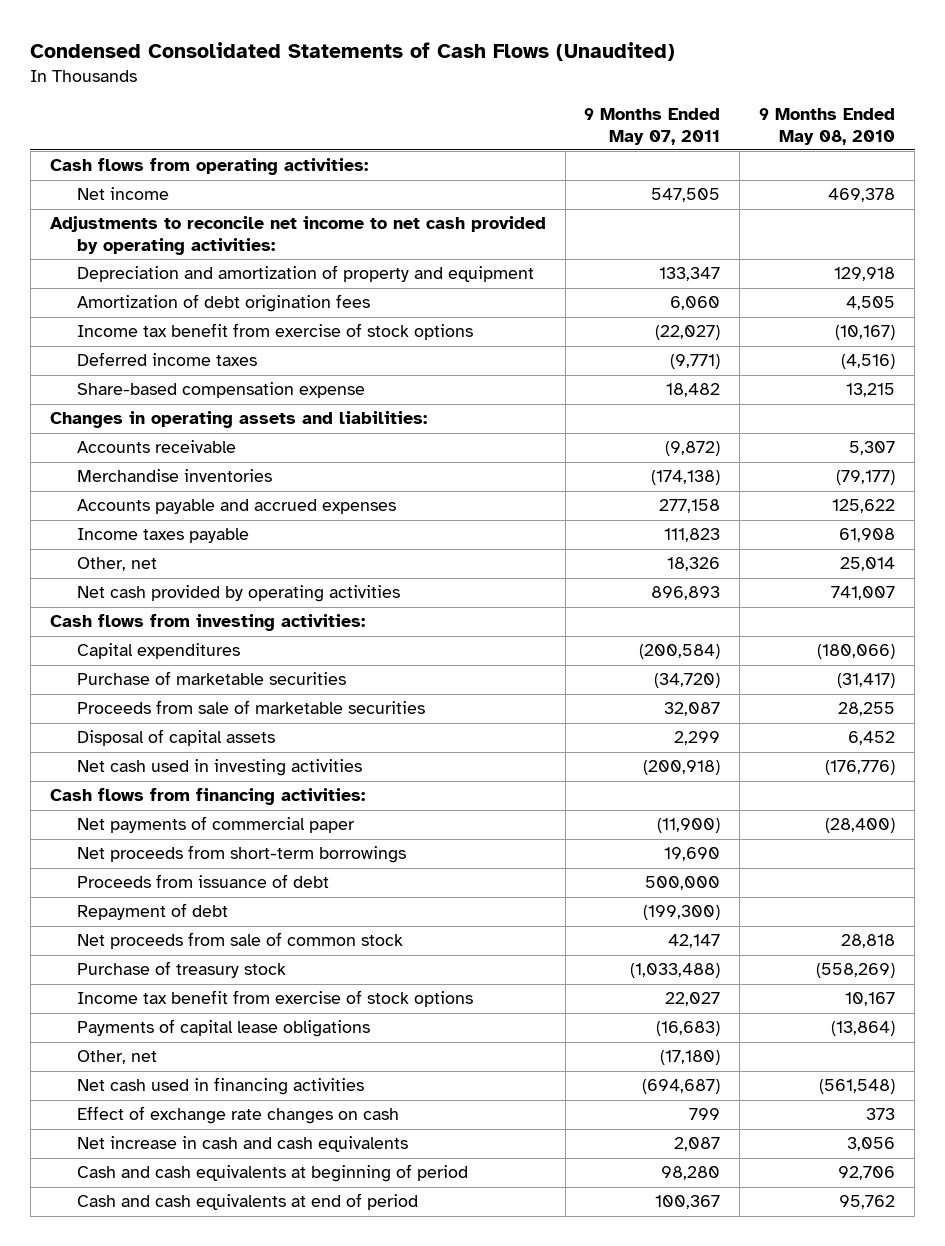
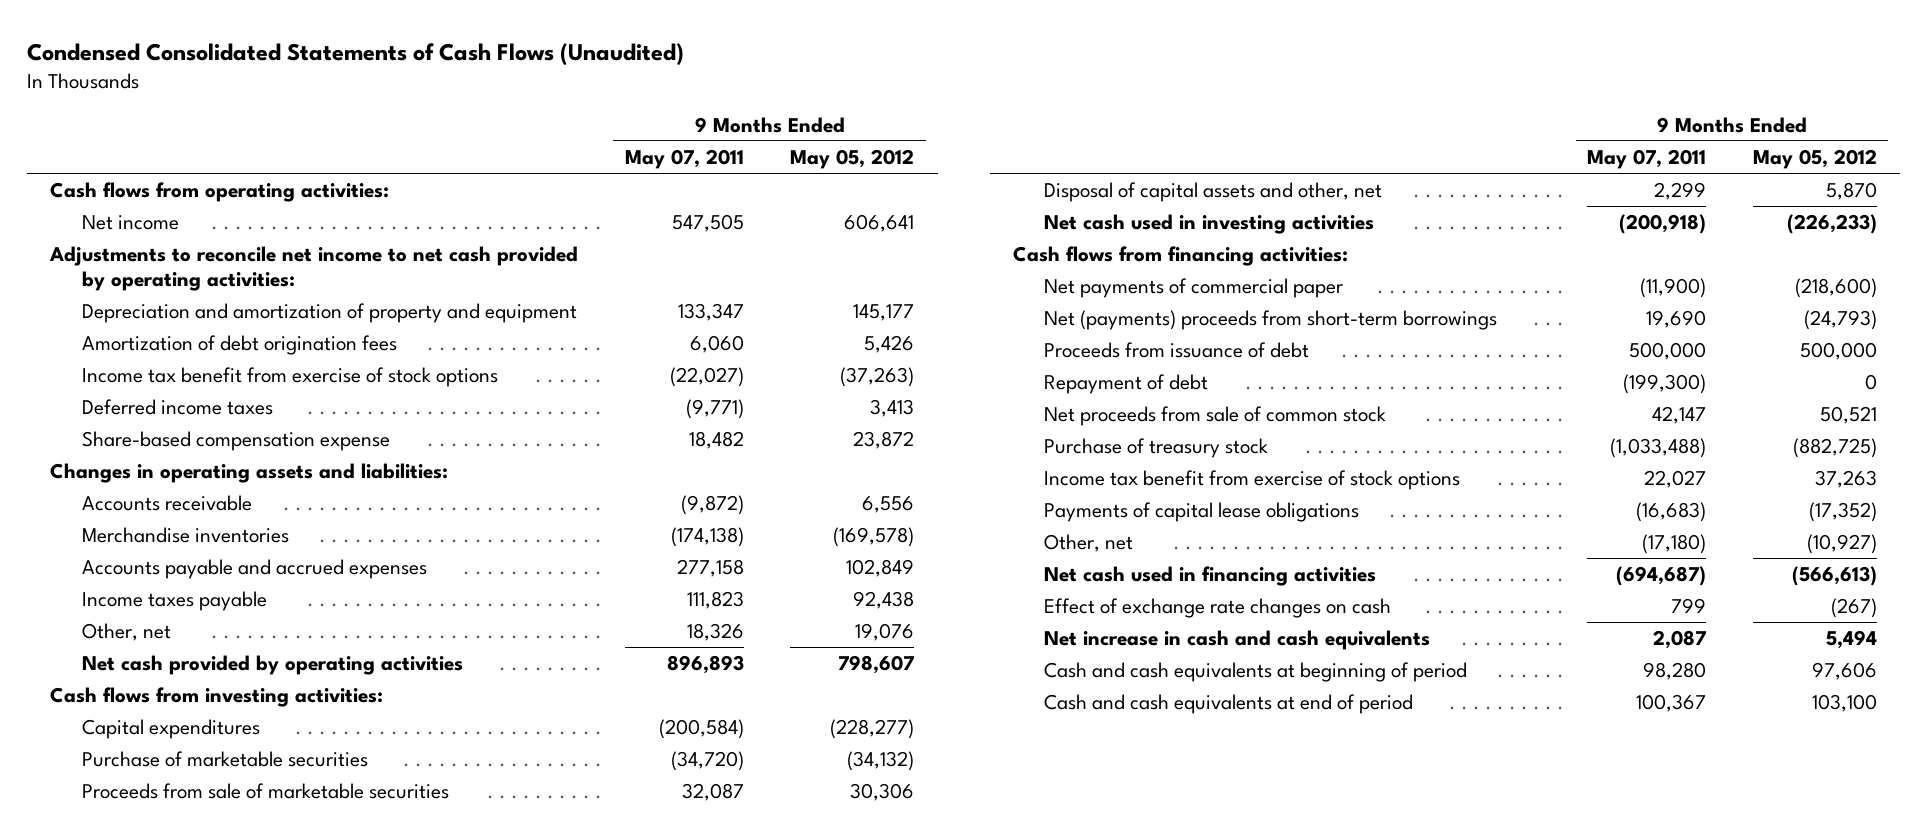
- | 9 Months Ended May 07, 2011 | 9 Months Ended May 08, 2010
+ | 9 Months Ended May 07, 2011 | 9 Months Ended May 05, 2012
- Disposal of capital assets | 2,299 | 6,452
+ Disposal of capital assets and other, net | 2,299 | 5,870
- Net proceeds from short-term borrowings | 19,690 |
+ Net (payments) proceeds from short-term borrowings | 19,690 | (24,793)

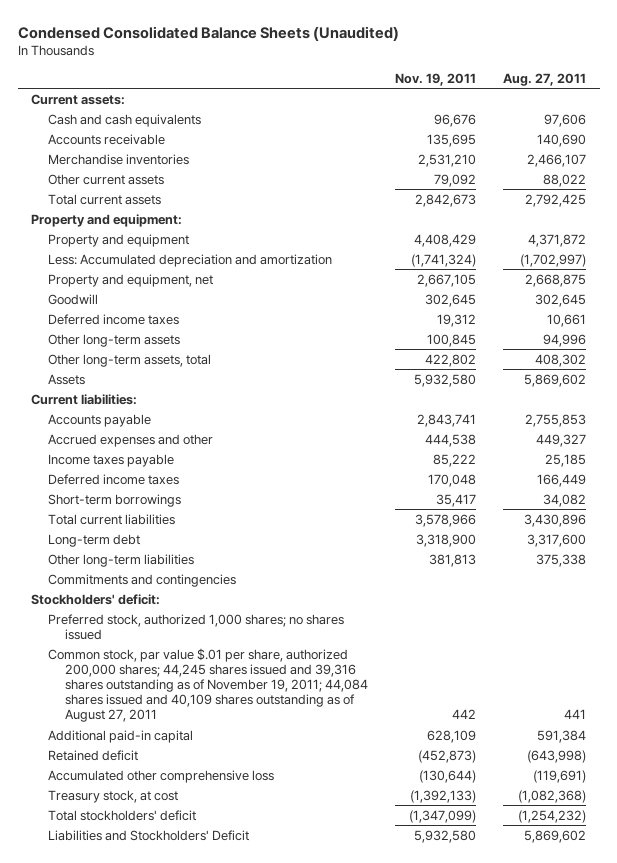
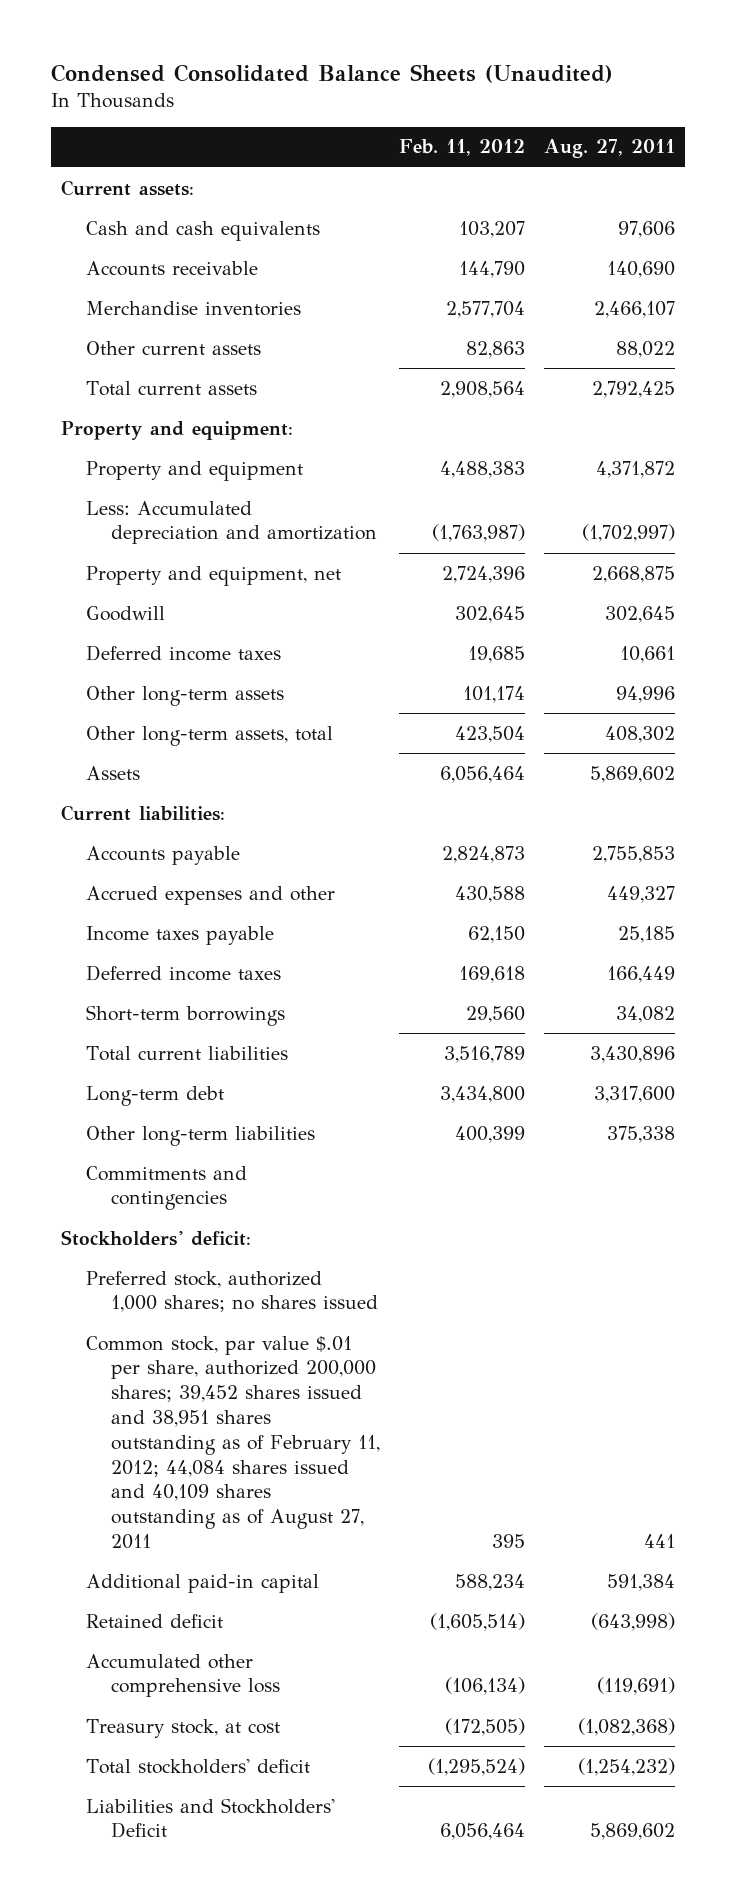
- | Nov. 19, 2011 | Aug. 27, 2011
+ | Feb. 11, 2012 | Aug. 27, 2011
- Common stock, par value $.01 per share, authorized 200,000 shares; 44,245 shares issued and 39,316 shares outstanding as of November 19, 2011; 44,084 shares issued and 40,109 shares outstanding as of August 27, 2011 | 442 | 441
+ Common stock, par value $.01 per share, authorized 200,000 shares; 39,452 shares issued and 38,951 shares outstanding as of February 11, 2012; 44,084 shares issued and 40,109 shares outstanding as of August 27, 2011 | 395 | 441

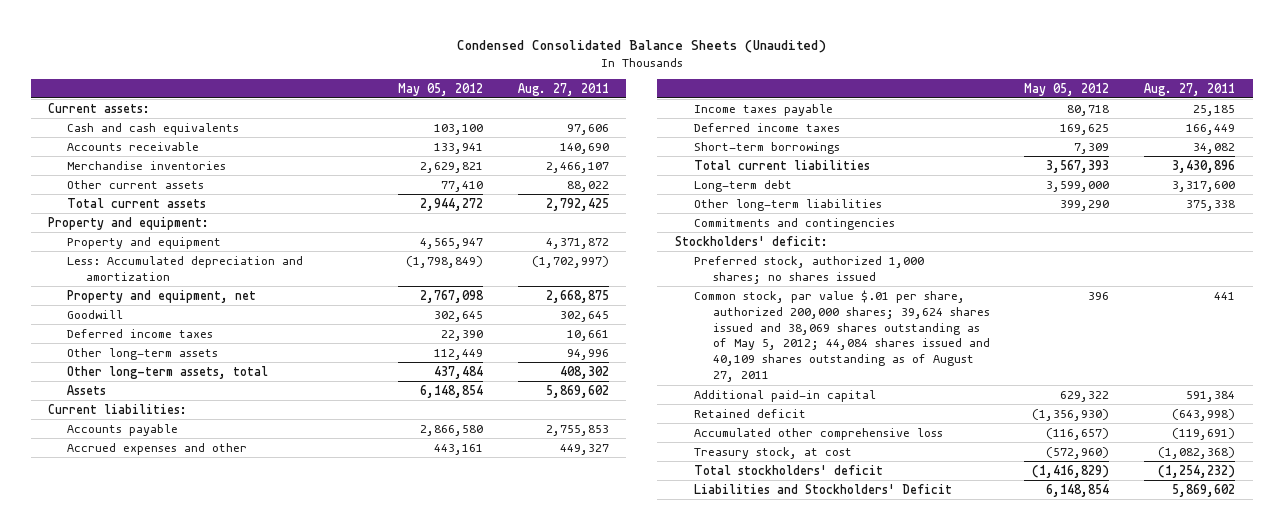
- | Feb. 11, 2012 | Aug. 27, 2011
+ | May 05, 2012 | Aug. 27, 2011
- Common stock, par value $.01 per share, authorized 200,000 shares; 39,452 shares issued and 38,951 shares outstanding as of February 11, 2012; 44,084 shares issued and 40,109 shares outstanding as of August 27, 2011 | 395 | 441
+ Common stock, par value $.01 per share, authorized 200,000 shares; 39,624 shares issued and 38,069 shares outstanding as of May 5, 2012; 44,084 shares issued and 40,109 shares outstanding as of August 27, 2011 | 396 | 441

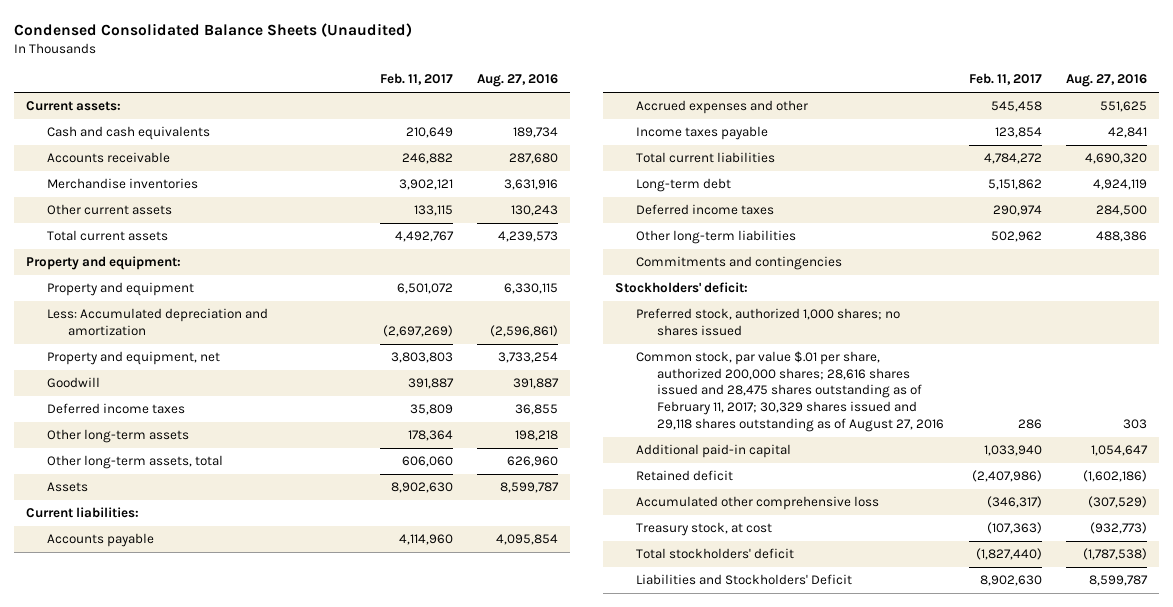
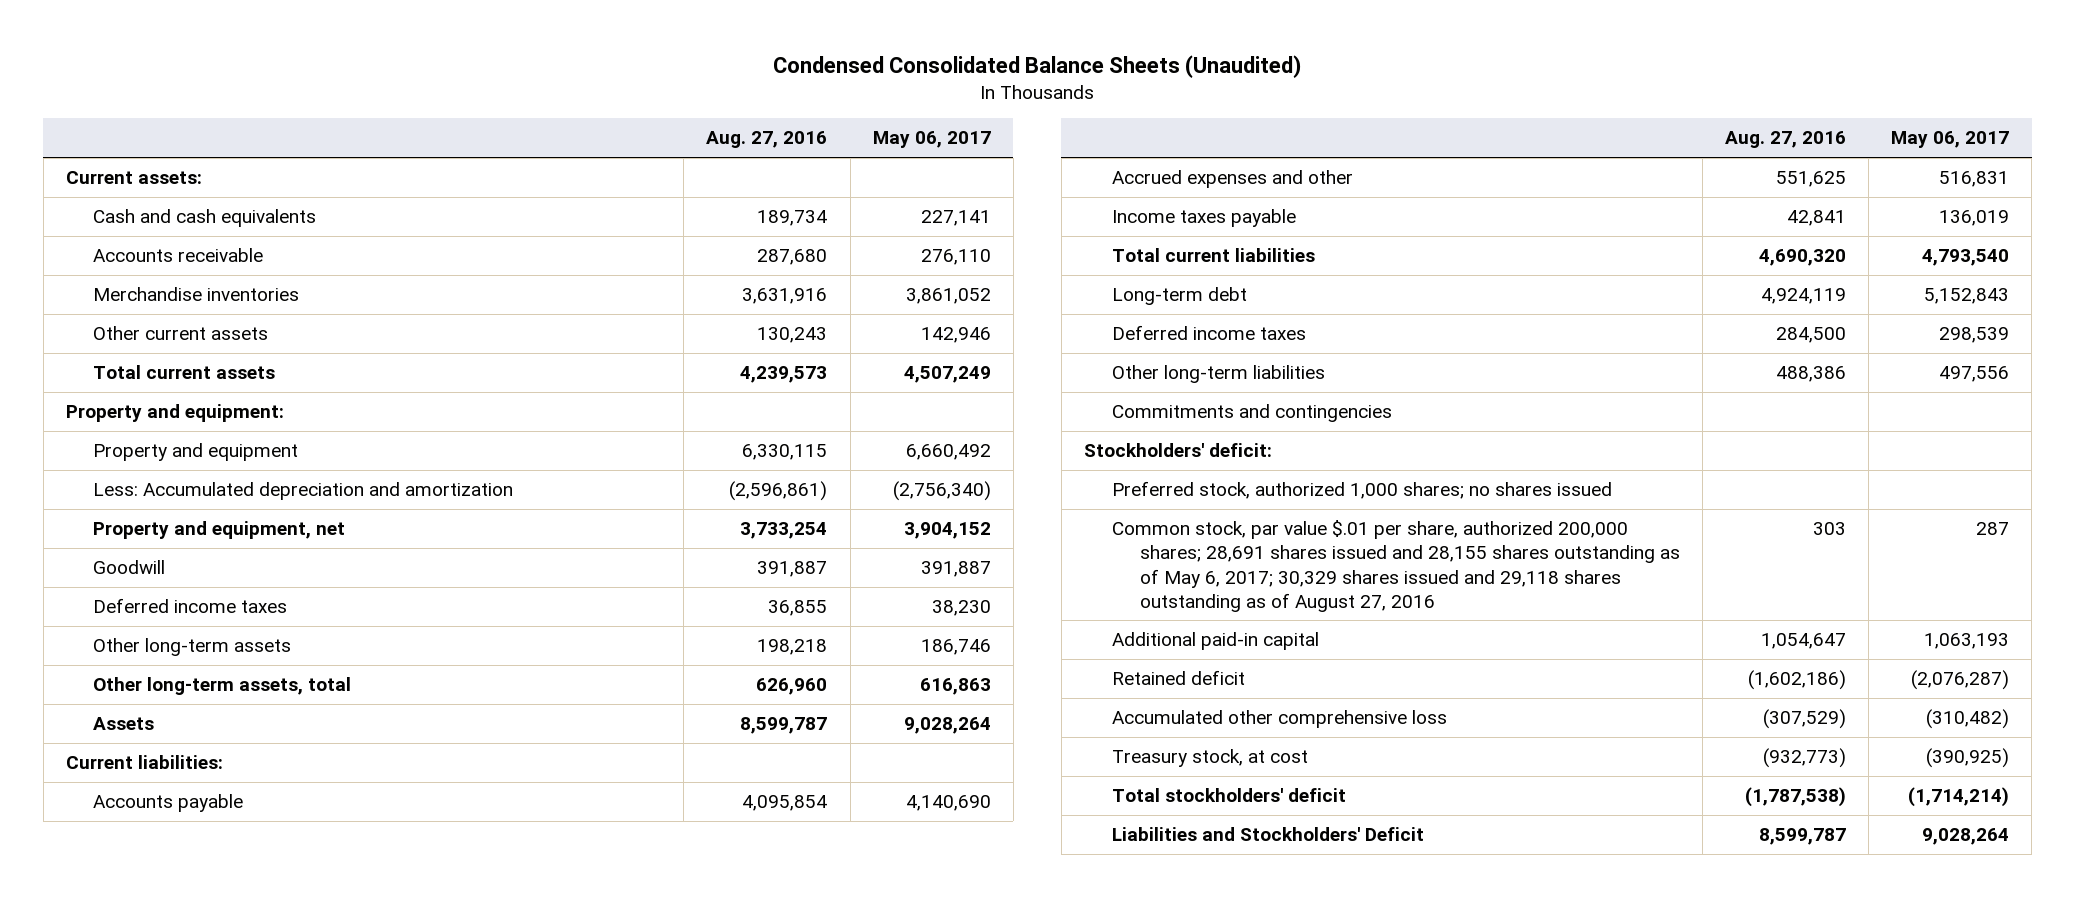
- | Feb. 11, 2017 | Aug. 27, 2016
+ | Aug. 27, 2016 | May 06, 2017
- Common stock, par value $.01 per share, authorized 200,000 shares; 28,616 shares issued and 28,475 shares outstanding as of February 11, 2017; 30,329 shares issued and 29,118 shares outstanding as of August 27, 2016 | 286 | 303
+ Common stock, par value $.01 per share, authorized 200,000 shares; 28,691 shares issued and 28,155 shares outstanding as of May 6, 2017; 30,329 shares issued and 29,118 shares outstanding as of August 27, 2016 | 303 | 287

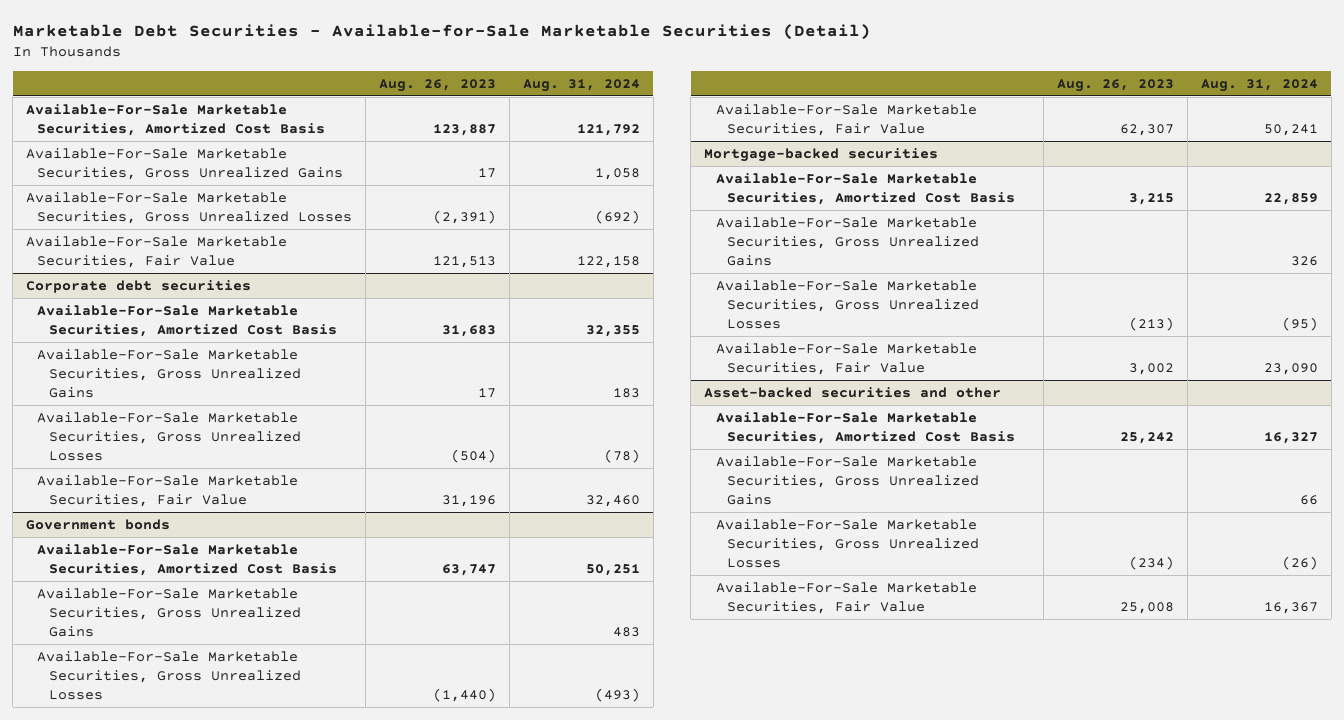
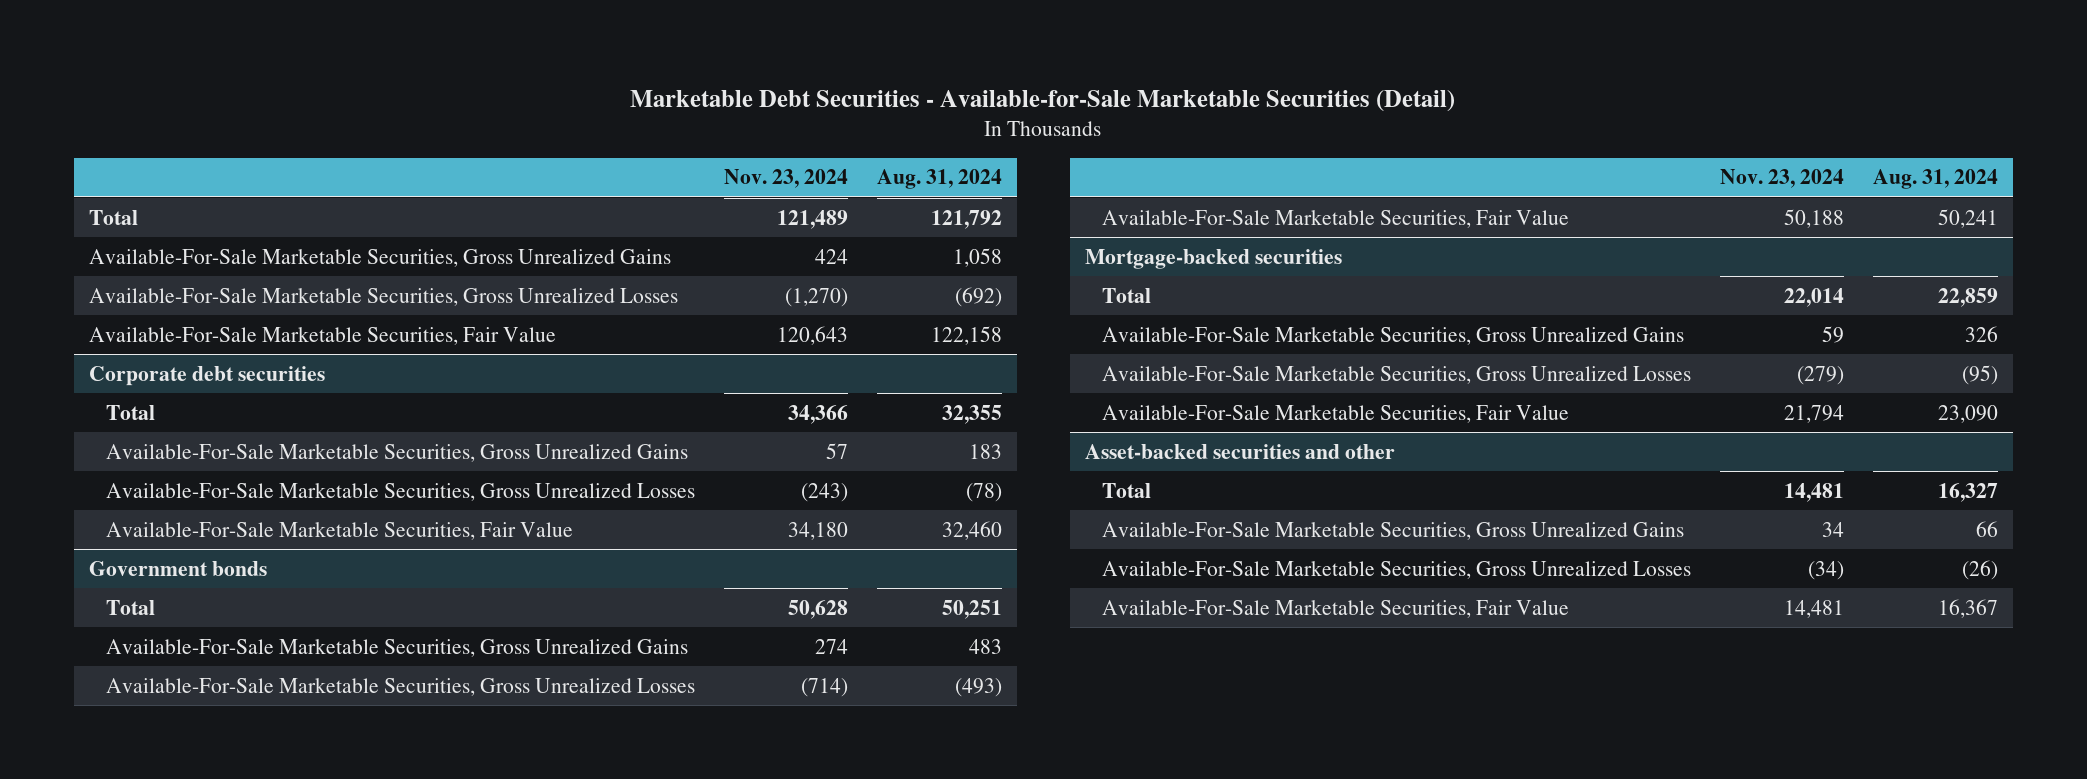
- | Aug. 26, 2023 | Aug. 31, 2024
+ | Nov. 23, 2024 | Aug. 31, 2024
- Available-For-Sale Marketable Securities, Amortized Cost Basis | 123,887 | 121,792
+ Total | 121,489 | 121,792
@ Corporate debt securities
- Available-For-Sale Marketable Securities, Amortized Cost Basis | 31,683 | 32,355
+ Total | 34,366 | 32,355
@ Government bonds
- Available-For-Sale Marketable Securities, Amortized Cost Basis | 63,747 | 50,251
+ Total | 50,628 | 50,251
@ Mortgage-backed securities
- Available-For-Sale Marketable Securities, Amortized Cost Basis | 3,215 | 22,859
+ Total | 22,014 | 22,859
@ Asset-backed securities and other
- Available-For-Sale Marketable Securities, Amortized Cost Basis | 25,242 | 16,327
+ Total | 14,481 | 16,327

